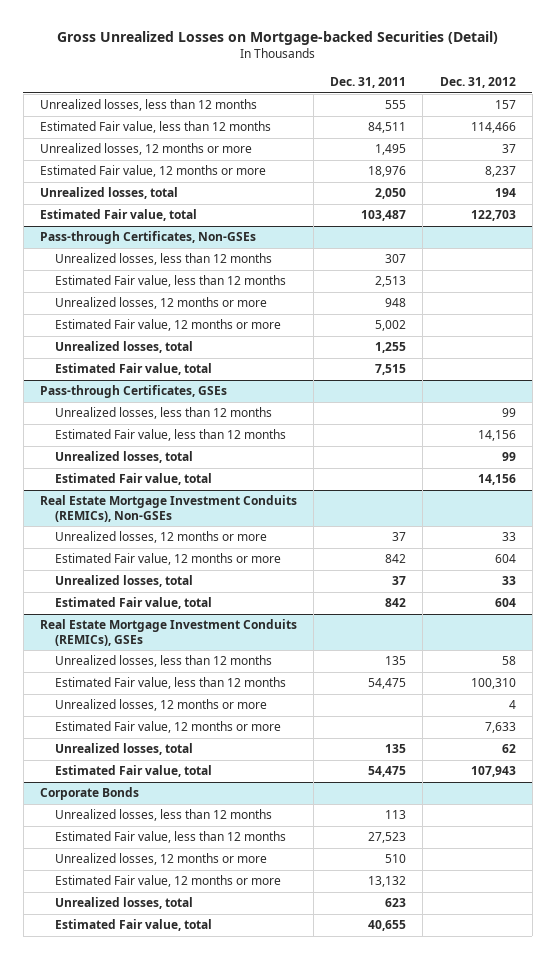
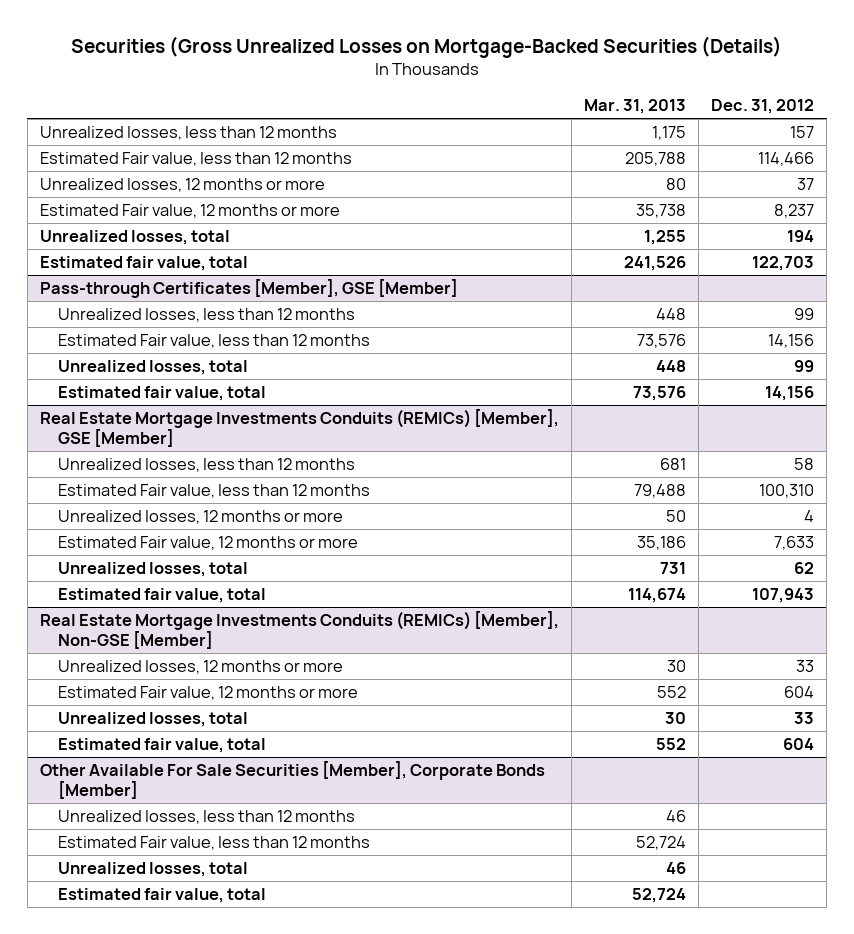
- Gross Unrealized Losses on Mortgage-backed Securities (Detail)
+ Securities (Gross Unrealized Losses on Mortgage-Backed Securities (Details)
- | Dec. 31, 2011 | Dec. 31, 2012
+ | Mar. 31, 2013 | Dec. 31, 2012
- Estimated Fair value, total | 103,487 | 122,703
- Pass-through Certificates, Non-GSEs
- Unrealized losses, less than 12 months | 307 |
- Estimated Fair value, less than 12 months | 2,513 |
- Unrealized losses, 12 months or more | 948 |
- Estimated Fair value, 12 months or more | 5,002 |
- Unrealized losses, total | 1,255 |
- Estimated Fair value, total | 7,515 |
- Pass-through Certificates, GSEs
+ Estimated fair value, total | 241,526 | 122,703
+ Pass-through Certificates [Member], GSE [Member]
- Estimated Fair value, total | | 14,156
- Real Estate Mortgage Investment Conduits (REMICs), Non-GSEs
- Unrealized losses, 12 months or more | 37 | 33
- Estimated Fair value, 12 months or more | 842 | 604
- Unrealized losses, total | 37 | 33
- Estimated Fair value, total | 842 | 604
- Real Estate Mortgage Investment Conduits (REMICs), GSEs
+ Estimated fair value, total | 73,576 | 14,156
+ Real Estate Mortgage Investments Conduits (REMICs) [Member], GSE [Member]
- Estimated Fair value, total | 54,475 | 107,943
- Corporate Bonds
+ Estimated fair value, total | 114,674 | 107,943
+ Real Estate Mortgage Investments Conduits (REMICs) [Member], Non-GSE [Member]
+ Unrealized losses, 12 months or more | 30 | 33
+ Estimated Fair value, 12 months or more | 552 | 604
+ Unrealized losses, total | 30 | 33
+ Estimated fair value, total | 552 | 604
+ Other Available For Sale Securities [Member], Corporate Bonds [Member]
- Unrealized losses, 12 months or more | 510 |
- Estimated Fair value, 12 months or more | 13,132 |
- Estimated Fair value, total | 40,655 |
+ Estimated fair value, total | 52,724 |

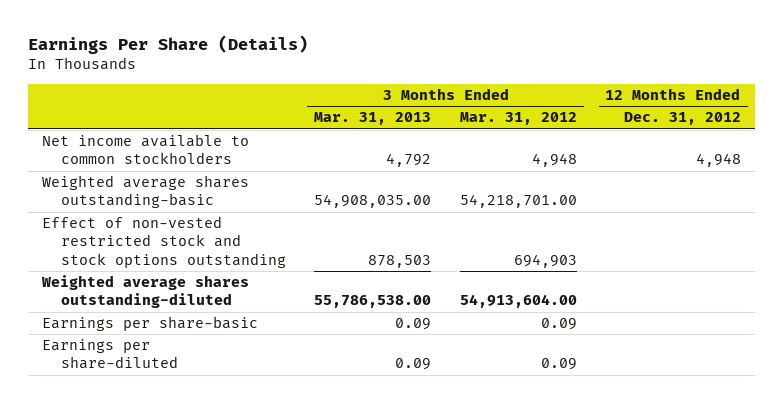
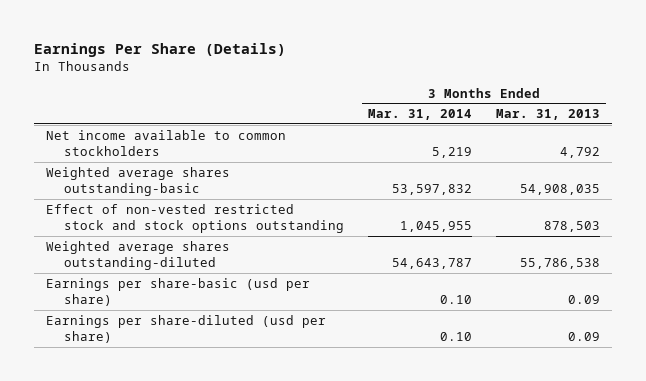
- | 3 Months Ended Mar. 31, 2013 | 3 Months Ended Mar. 31, 2012 | 12 Months Ended Dec. 31, 2012
+ | 3 Months Ended Mar. 31, 2014 | 3 Months Ended Mar. 31, 2013
- Weighted average shares outstanding-basic | 54,908,035.00 | 54,218,701.00 |
+ Weighted average shares outstanding-basic | 53,597,832 | 54,908,035
- Weighted average shares outstanding-diluted | 55,786,538.00 | 54,913,604.00 |
- Earnings per share-basic | 0.09 | 0.09 |
- Earnings per share-diluted | 0.09 | 0.09 |
+ Weighted average shares outstanding-diluted | 54,643,787 | 55,786,538
+ Earnings per share-basic (usd per share) | 0.10 | 0.09
+ Earnings per share-diluted (usd per share) | 0.10 | 0.09

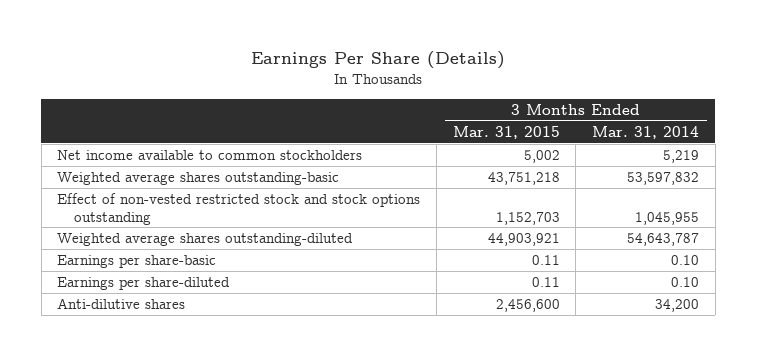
- | 3 Months Ended Mar. 31, 2014 | 3 Months Ended Mar. 31, 2013
+ | 3 Months Ended Mar. 31, 2015 | 3 Months Ended Mar. 31, 2014
- Earnings per share-basic (usd per share) | 0.10 | 0.09
- Earnings per share-diluted (usd per share) | 0.10 | 0.09
+ Earnings per share-basic | 0.11 | 0.10
+ Earnings per share-diluted | 0.11 | 0.10
+ Anti-dilutive shares | 2,456,600 | 34,200

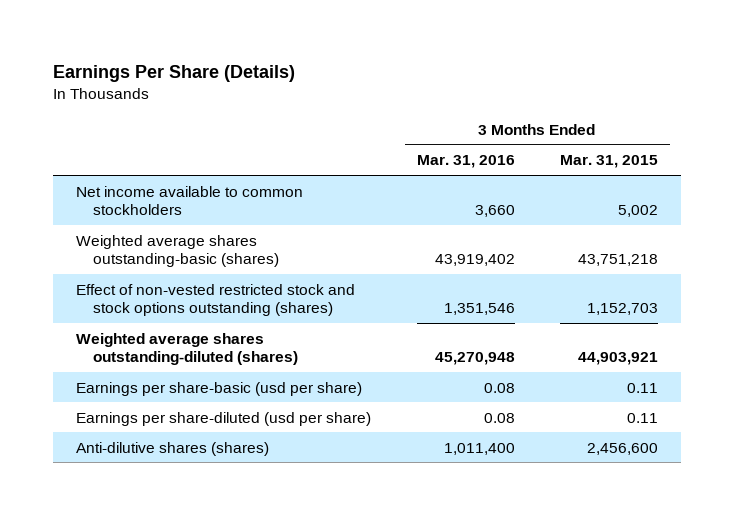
- | 3 Months Ended Mar. 31, 2015 | 3 Months Ended Mar. 31, 2014
+ | 3 Months Ended Mar. 31, 2016 | 3 Months Ended Mar. 31, 2015
- Weighted average shares outstanding-basic | 43,751,218 | 53,597,832
- Effect of non-vested restricted stock and stock options outstanding | 1,152,703 | 1,045,955
- Weighted average shares outstanding-diluted | 44,903,921 | 54,643,787
- Earnings per share-basic | 0.11 | 0.10
- Earnings per share-diluted | 0.11 | 0.10
- Anti-dilutive shares | 2,456,600 | 34,200
+ Weighted average shares outstanding-basic (shares) | 43,919,402 | 43,751,218
+ Effect of non-vested restricted stock and stock options outstanding (shares) | 1,351,546 | 1,152,703
+ Weighted average shares outstanding-diluted (shares) | 45,270,948 | 44,903,921
+ Earnings per share-basic (usd per share) | 0.08 | 0.11
+ Earnings per share-diluted (usd per share) | 0.08 | 0.11
+ Anti-dilutive shares (shares) | 1,011,400 | 2,456,600

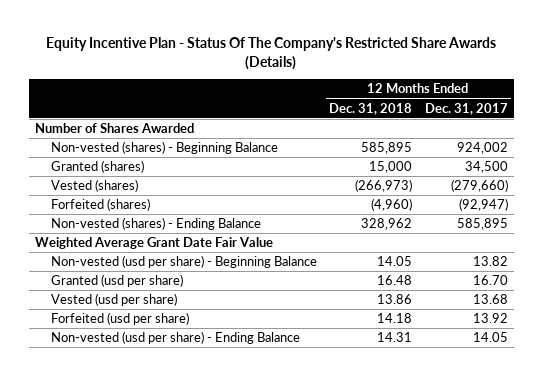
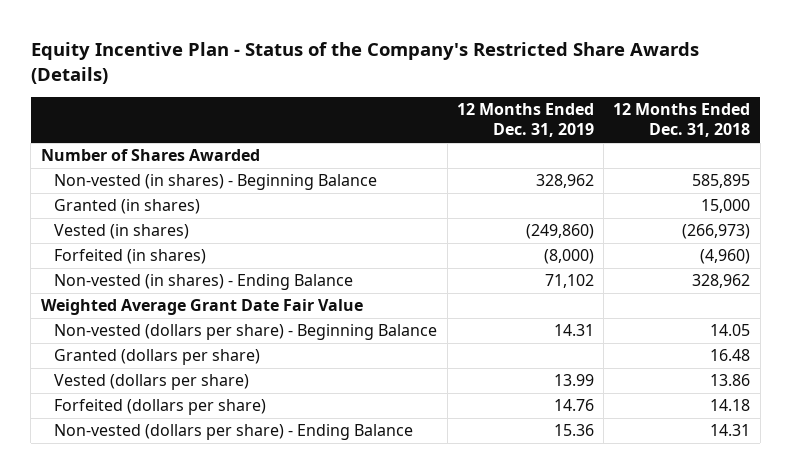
- Equity Incentive Plan - Status Of The Company's Restricted Share Awards (Details)
+ Equity Incentive Plan - Status of the Company's Restricted Share Awards (Details)
- | 12 Months Ended Dec. 31, 2018 | 12 Months Ended Dec. 31, 2017
+ | 12 Months Ended Dec. 31, 2019 | 12 Months Ended Dec. 31, 2018
- Non-vested (shares) - Beginning Balance | 585,895 | 924,002
- Granted (shares) | 15,000 | 34,500
- Vested (shares) | (266,973) | (279,660)
- Forfeited (shares) | (4,960) | (92,947)
- Non-vested (shares) - Ending Balance | 328,962 | 585,895
+ Non-vested (in shares) - Beginning Balance | 328,962 | 585,895
+ Granted (in shares) | | 15,000
+ Vested (in shares) | (249,860) | (266,973)
+ Forfeited (in shares) | (8,000) | (4,960)
+ Non-vested (in shares) - Ending Balance | 71,102 | 328,962
- Non-vested (usd per share) - Beginning Balance | 14.05 | 13.82
- Granted (usd per share) | 16.48 | 16.70
- Vested (usd per share) | 13.86 | 13.68
- Forfeited (usd per share) | 14.18 | 13.92
- Non-vested (usd per share) - Ending Balance | 14.31 | 14.05
+ Non-vested (dollars per share) - Beginning Balance | 14.31 | 14.05
+ Granted (dollars per share) | | 16.48
+ Vested (dollars per share) | 13.99 | 13.86
+ Forfeited (dollars per share) | 14.76 | 14.18
+ Non-vested (dollars per share) - Ending Balance | 15.36 | 14.31

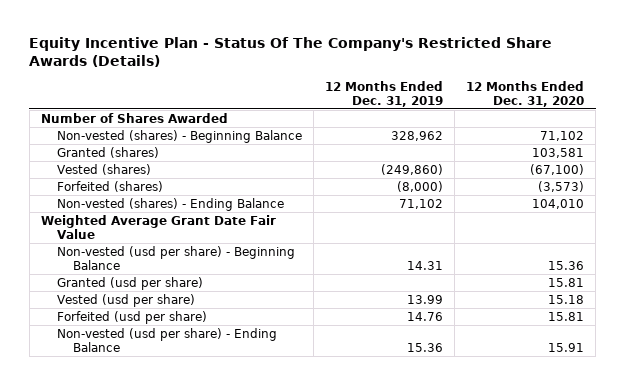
- Equity Incentive Plan - Status of the Company's Restricted Share Awards (Details)
+ Equity Incentive Plan - Status Of The Company's Restricted Share Awards (Details)
- | 12 Months Ended Dec. 31, 2019 | 12 Months Ended Dec. 31, 2018
+ | 12 Months Ended Dec. 31, 2019 | 12 Months Ended Dec. 31, 2020
- Non-vested (in shares) - Beginning Balance | 328,962 | 585,895
- Granted (in shares) | | 15,000
- Vested (in shares) | (249,860) | (266,973)
- Forfeited (in shares) | (8,000) | (4,960)
- Non-vested (in shares) - Ending Balance | 71,102 | 328,962
+ Non-vested (shares) - Beginning Balance | 328,962 | 71,102
+ Granted (shares) | | 103,581
+ Vested (shares) | (249,860) | (67,100)
+ Forfeited (shares) | (8,000) | (3,573)
+ Non-vested (shares) - Ending Balance | 71,102 | 104,010
- Non-vested (dollars per share) - Beginning Balance | 14.31 | 14.05
- Granted (dollars per share) | | 16.48
- Vested (dollars per share) | 13.99 | 13.86
- Forfeited (dollars per share) | 14.76 | 14.18
- Non-vested (dollars per share) - Ending Balance | 15.36 | 14.31
+ Non-vested (usd per share) - Beginning Balance | 14.31 | 15.36
+ Granted (usd per share) | | 15.81
+ Vested (usd per share) | 13.99 | 15.18
+ Forfeited (usd per share) | 14.76 | 15.81
+ Non-vested (usd per share) - Ending Balance | 15.36 | 15.91

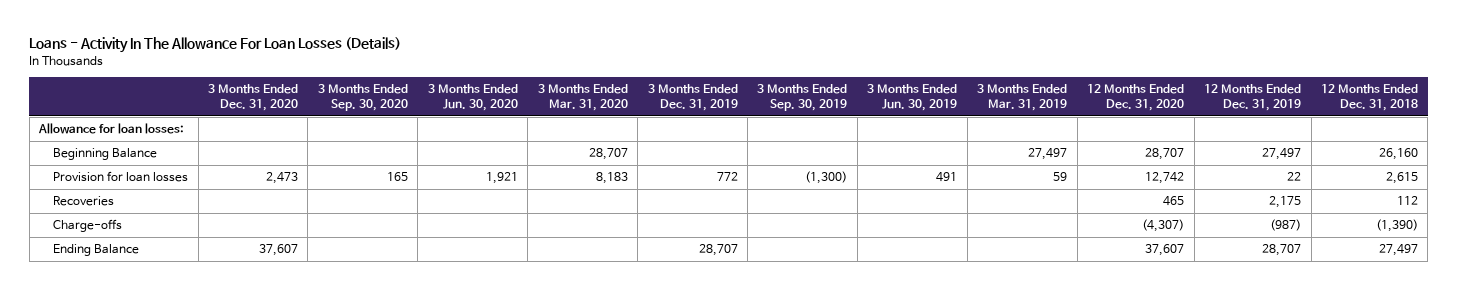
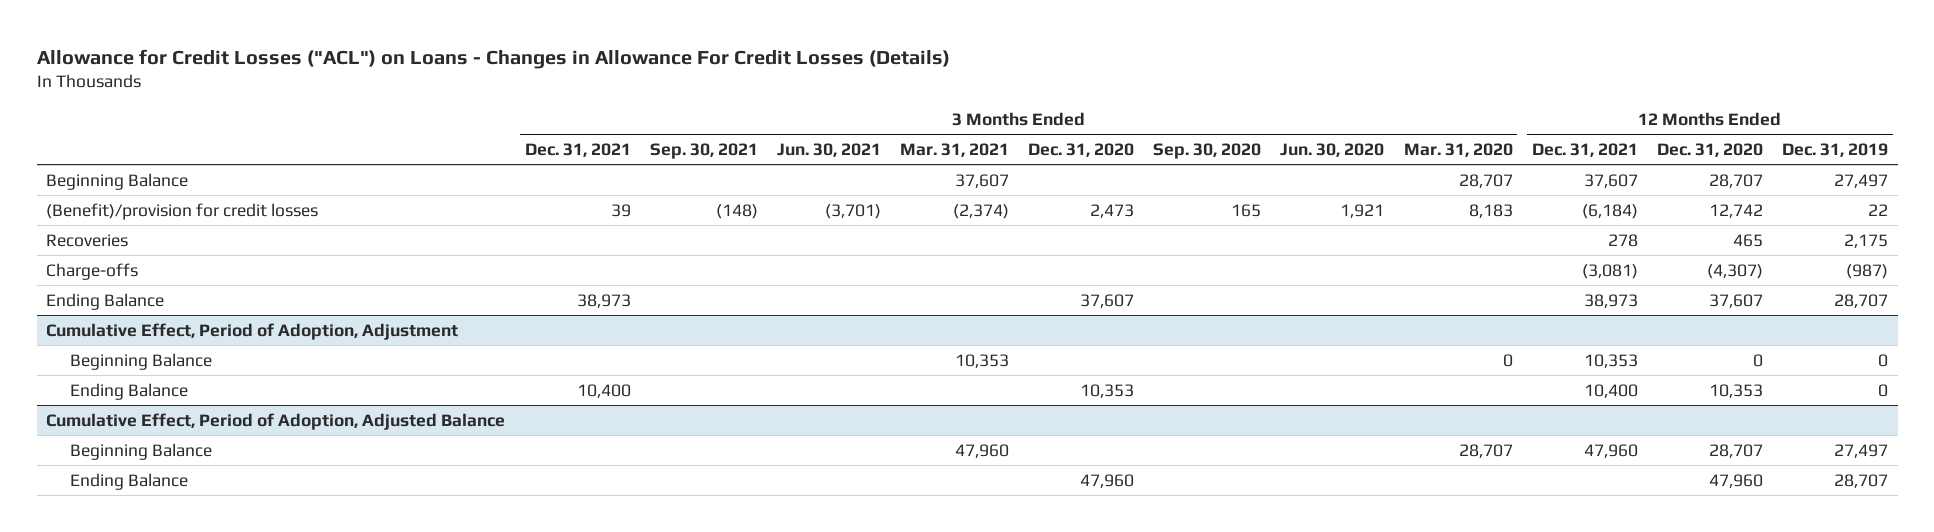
- Loans - Activity In The Allowance For Loan Losses (Details)
+ Allowance for Credit Losses ("ACL") on Loans - Changes in Allowance For Credit Losses (Details)
- | 3 Months Ended Dec. 31, 2020 | 3 Months Ended Sep. 30, 2020 | 3 Months Ended Jun. 30, 2020 | 3 Months Ended Mar. 31, 2020 | 3 Months Ended Dec. 31, 2019 | 3 Months Ended Sep. 30, 2019 | 3 Months Ended Jun. 30, 2019 | 3 Months Ended Mar. 31, 2019 | 12 Months Ended Dec. 31, 2020 | 12 Months Ended Dec. 31, 2019 | 12 Months Ended Dec. 31, 2018
+ | 3 Months Ended Dec. 31, 2021 | 3 Months Ended Sep. 30, 2021 | 3 Months Ended Jun. 30, 2021 | 3 Months Ended Mar. 31, 2021 | 3 Months Ended Dec. 31, 2020 | 3 Months Ended Sep. 30, 2020 | 3 Months Ended Jun. 30, 2020 | 3 Months Ended Mar. 31, 2020 | 12 Months Ended Dec. 31, 2021 | 12 Months Ended Dec. 31, 2020 | 12 Months Ended Dec. 31, 2019
- Allowance for loan losses:
- Provision for loan losses | 2,473 | 165 | 1,921 | 8,183 | 772 | (1,300) | 491 | 59 | 12,742 | 22 | 2,615
+ (Benefit)/provision for credit losses | 39 | (148) | (3,701) | (2,374) | 2,473 | 165 | 1,921 | 8,183 | (6,184) | 12,742 | 22
+ Cumulative Effect, Period of Adoption, Adjustment
+ Beginning Balance | | | | 10,353 | | | | 0 | 10,353 | 0 | 0
+ Ending Balance | 10,400 | | | | 10,353 | | | | 10,400 | 10,353 | 0
+ Cumulative Effect, Period of Adoption, Adjusted Balance
+ Beginning Balance | | | | 47,960 | | | | 28,707 | 47,960 | 28,707 | 27,497
+ Ending Balance | | | | | 47,960 | | | | | 47,960 | 28,707

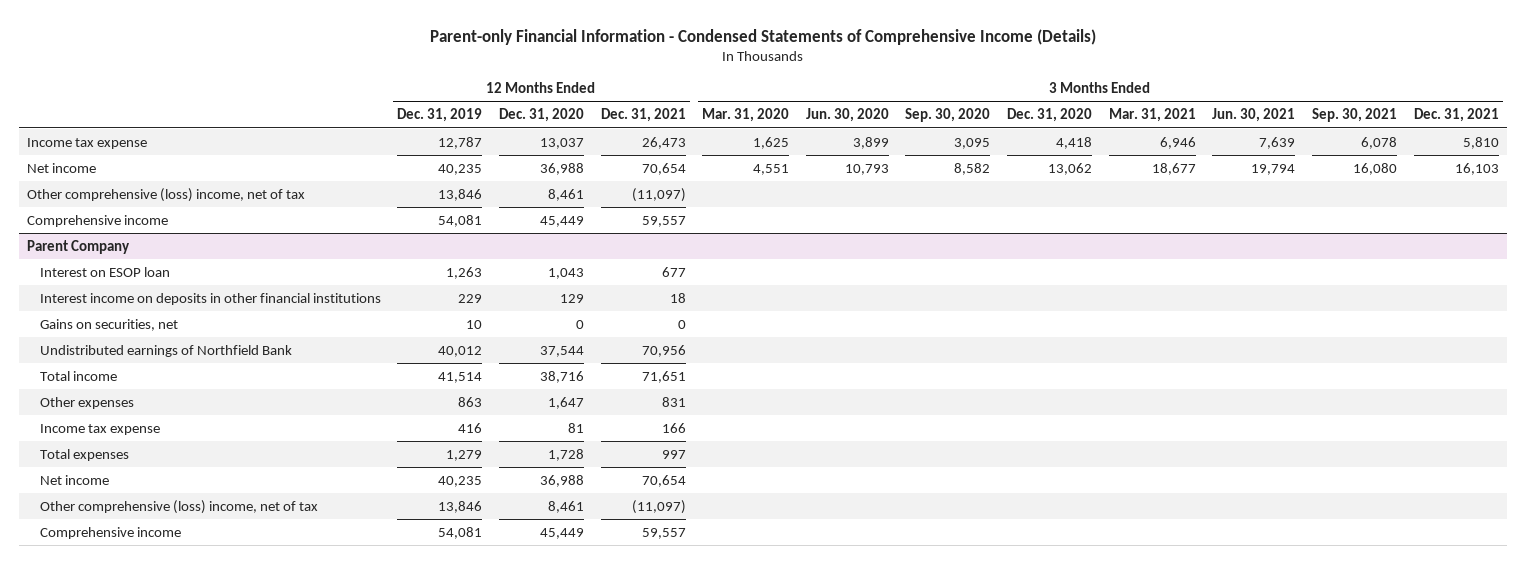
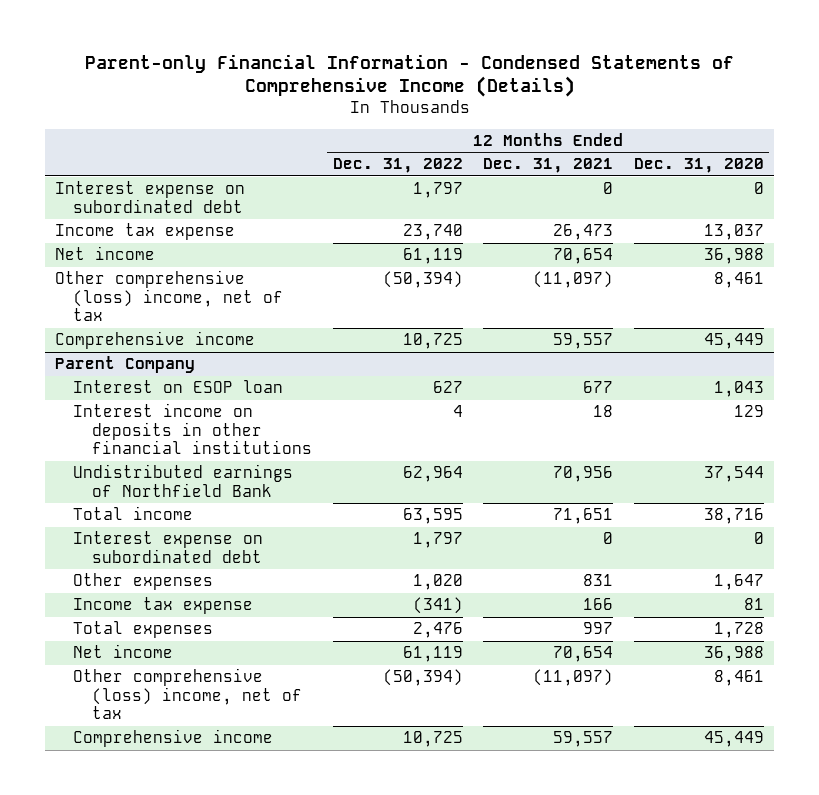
- | 12 Months Ended Dec. 31, 2019 | 12 Months Ended Dec. 31, 2020 | 12 Months Ended Dec. 31, 2021 | 3 Months Ended Mar. 31, 2020 | 3 Months Ended Jun. 30, 2020 | 3 Months Ended Sep. 30, 2020 | 3 Months Ended Dec. 31, 2020 | 3 Months Ended Mar. 31, 2021 | 3 Months Ended Jun. 30, 2021 | 3 Months Ended Sep. 30, 2021 | 3 Months Ended Dec. 31, 2021
+ | 12 Months Ended Dec. 31, 2022 | 12 Months Ended Dec. 31, 2021 | 12 Months Ended Dec. 31, 2020
+ Interest expense on subordinated debt | 1,797 | 0 | 0
@ Parent Company
- Gains on securities, net | 10 | 0 | 0 | | | | | | | |
+ Interest expense on subordinated debt | 1,797 | 0 | 0

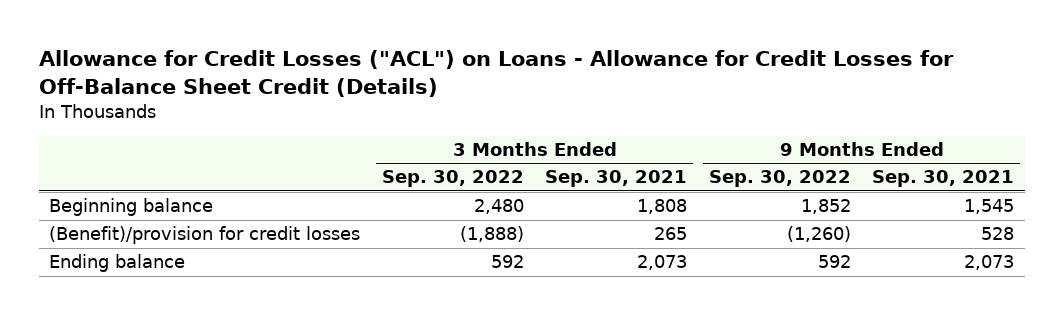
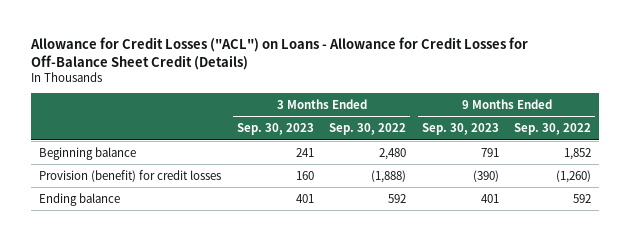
- | 3 Months Ended Sep. 30, 2022 | 3 Months Ended Sep. 30, 2021 | 9 Months Ended Sep. 30, 2022 | 9 Months Ended Sep. 30, 2021
+ | 3 Months Ended Sep. 30, 2023 | 3 Months Ended Sep. 30, 2022 | 9 Months Ended Sep. 30, 2023 | 9 Months Ended Sep. 30, 2022
- (Benefit)/provision for credit losses | (1,888) | 265 | (1,260) | 528
+ Provision (benefit) for credit losses | 160 | (1,888) | (390) | (1,260)

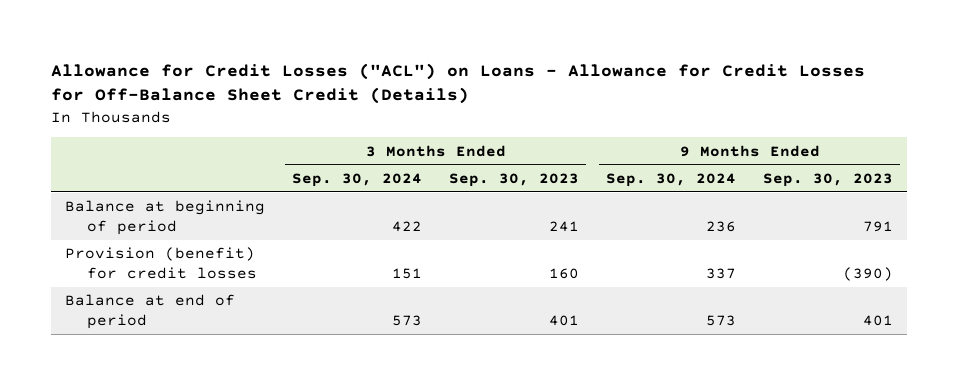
- | 3 Months Ended Sep. 30, 2023 | 3 Months Ended Sep. 30, 2022 | 9 Months Ended Sep. 30, 2023 | 9 Months Ended Sep. 30, 2022
+ | 3 Months Ended Sep. 30, 2024 | 3 Months Ended Sep. 30, 2023 | 9 Months Ended Sep. 30, 2024 | 9 Months Ended Sep. 30, 2023
- Beginning balance | 241 | 2,480 | 791 | 1,852
+ Balance at beginning of period | 422 | 241 | 236 | 791
- Ending balance | 401 | 592 | 401 | 592
+ Balance at end of period | 573 | 401 | 573 | 401

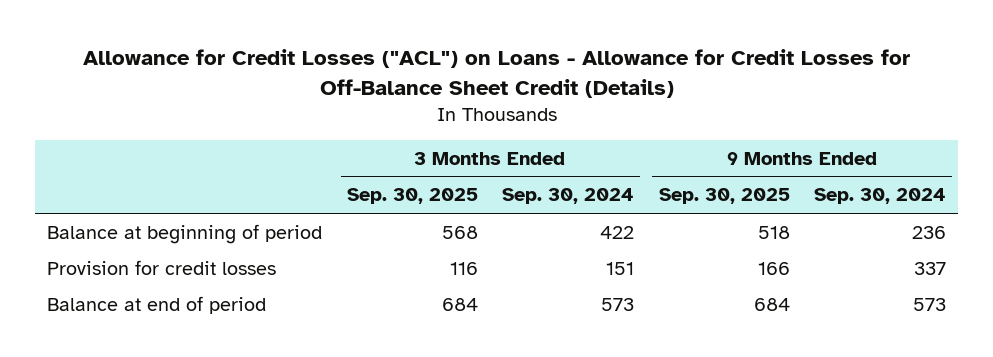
- | 3 Months Ended Sep. 30, 2024 | 3 Months Ended Sep. 30, 2023 | 9 Months Ended Sep. 30, 2024 | 9 Months Ended Sep. 30, 2023
+ | 3 Months Ended Sep. 30, 2025 | 3 Months Ended Sep. 30, 2024 | 9 Months Ended Sep. 30, 2025 | 9 Months Ended Sep. 30, 2024
- Provision (benefit) for credit losses | 151 | 160 | 337 | (390)
+ Provision for credit losses | 116 | 151 | 166 | 337

